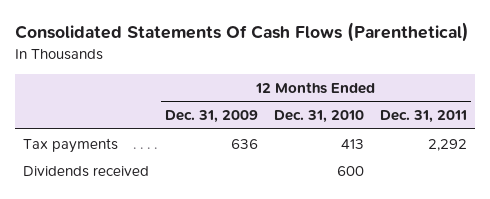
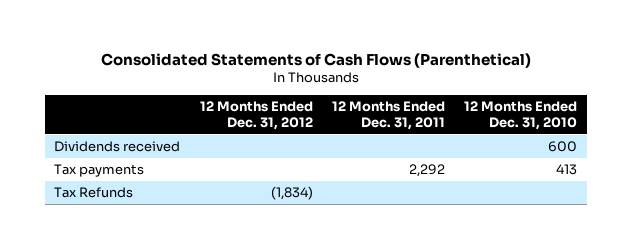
- Consolidated Statements Of Cash Flows (Parenthetical)
+ Consolidated Statements of Cash Flows (Parenthetical)
- | 12 Months Ended Dec. 31, 2009 | 12 Months Ended Dec. 31, 2010 | 12 Months Ended Dec. 31, 2011
+ | 12 Months Ended Dec. 31, 2012 | 12 Months Ended Dec. 31, 2011 | 12 Months Ended Dec. 31, 2010
moved down: Tax payments | | 2,292 | 413
+ Tax Refunds | (1,834) | |

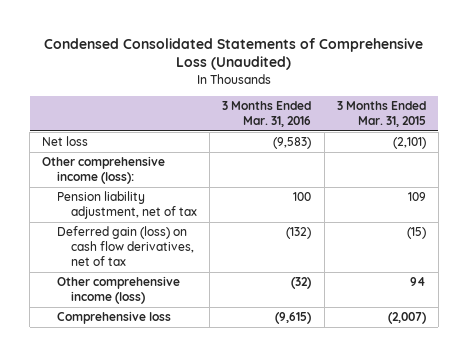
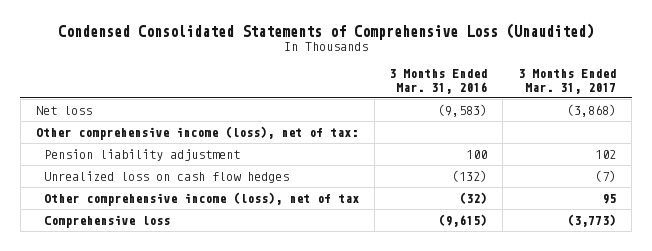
- | 3 Months Ended Mar. 31, 2016 | 3 Months Ended Mar. 31, 2015
+ | 3 Months Ended Mar. 31, 2016 | 3 Months Ended Mar. 31, 2017
- Other comprehensive income (loss):
- Pension liability adjustment, net of tax | 100 | 109
- Deferred gain (loss) on cash flow derivatives, net of tax | (132) | (15)
- Other comprehensive income (loss) | (32) | 94
+ Other comprehensive income (loss), net of tax:
+ Pension liability adjustment | 100 | 102
+ Unrealized loss on cash flow hedges | (132) | (7)
+ Other comprehensive income (loss), net of tax | (32) | 95

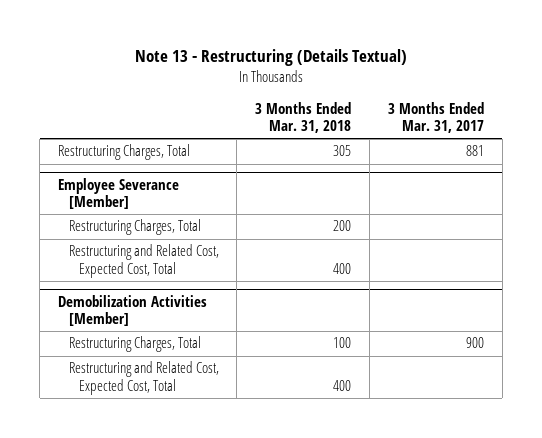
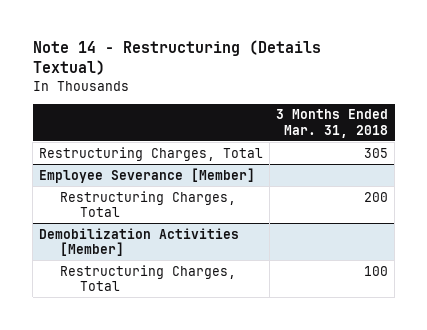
- Note 13 - Restructuring (Details Textual)
+ Note 14 - Restructuring (Details Textual)
- | 3 Months Ended Mar. 31, 2018 | 3 Months Ended Mar. 31, 2017
+ | 3 Months Ended Mar. 31, 2018
@ Employee Severance [Member]
- Restructuring and Related Cost, Expected Cost, Total | 400 |
@ Demobilization Activities [Member]
- Restructuring and Related Cost, Expected Cost, Total | 400 |

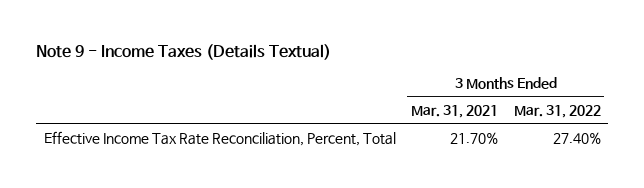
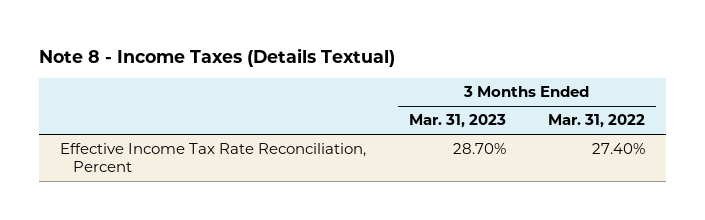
- Note 9 - Income Taxes (Details Textual)
+ Note 8 - Income Taxes (Details Textual)
- | 3 Months Ended Mar. 31, 2021 | 3 Months Ended Mar. 31, 2022
+ | 3 Months Ended Mar. 31, 2023 | 3 Months Ended Mar. 31, 2022
- Effective Income Tax Rate Reconciliation, Percent, Total | 21.70% | 27.40%
+ Effective Income Tax Rate Reconciliation, Percent | 28.70% | 27.40%

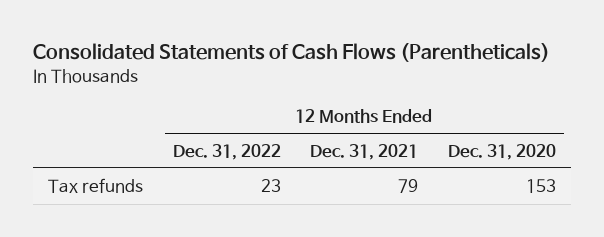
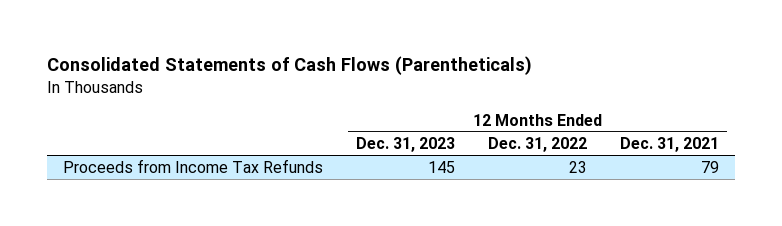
- | 12 Months Ended Dec. 31, 2022 | 12 Months Ended Dec. 31, 2021 | 12 Months Ended Dec. 31, 2020
+ | 12 Months Ended Dec. 31, 2023 | 12 Months Ended Dec. 31, 2022 | 12 Months Ended Dec. 31, 2021
- Tax refunds | 23 | 79 | 153
+ Proceeds from Income Tax Refunds | 145 | 23 | 79

